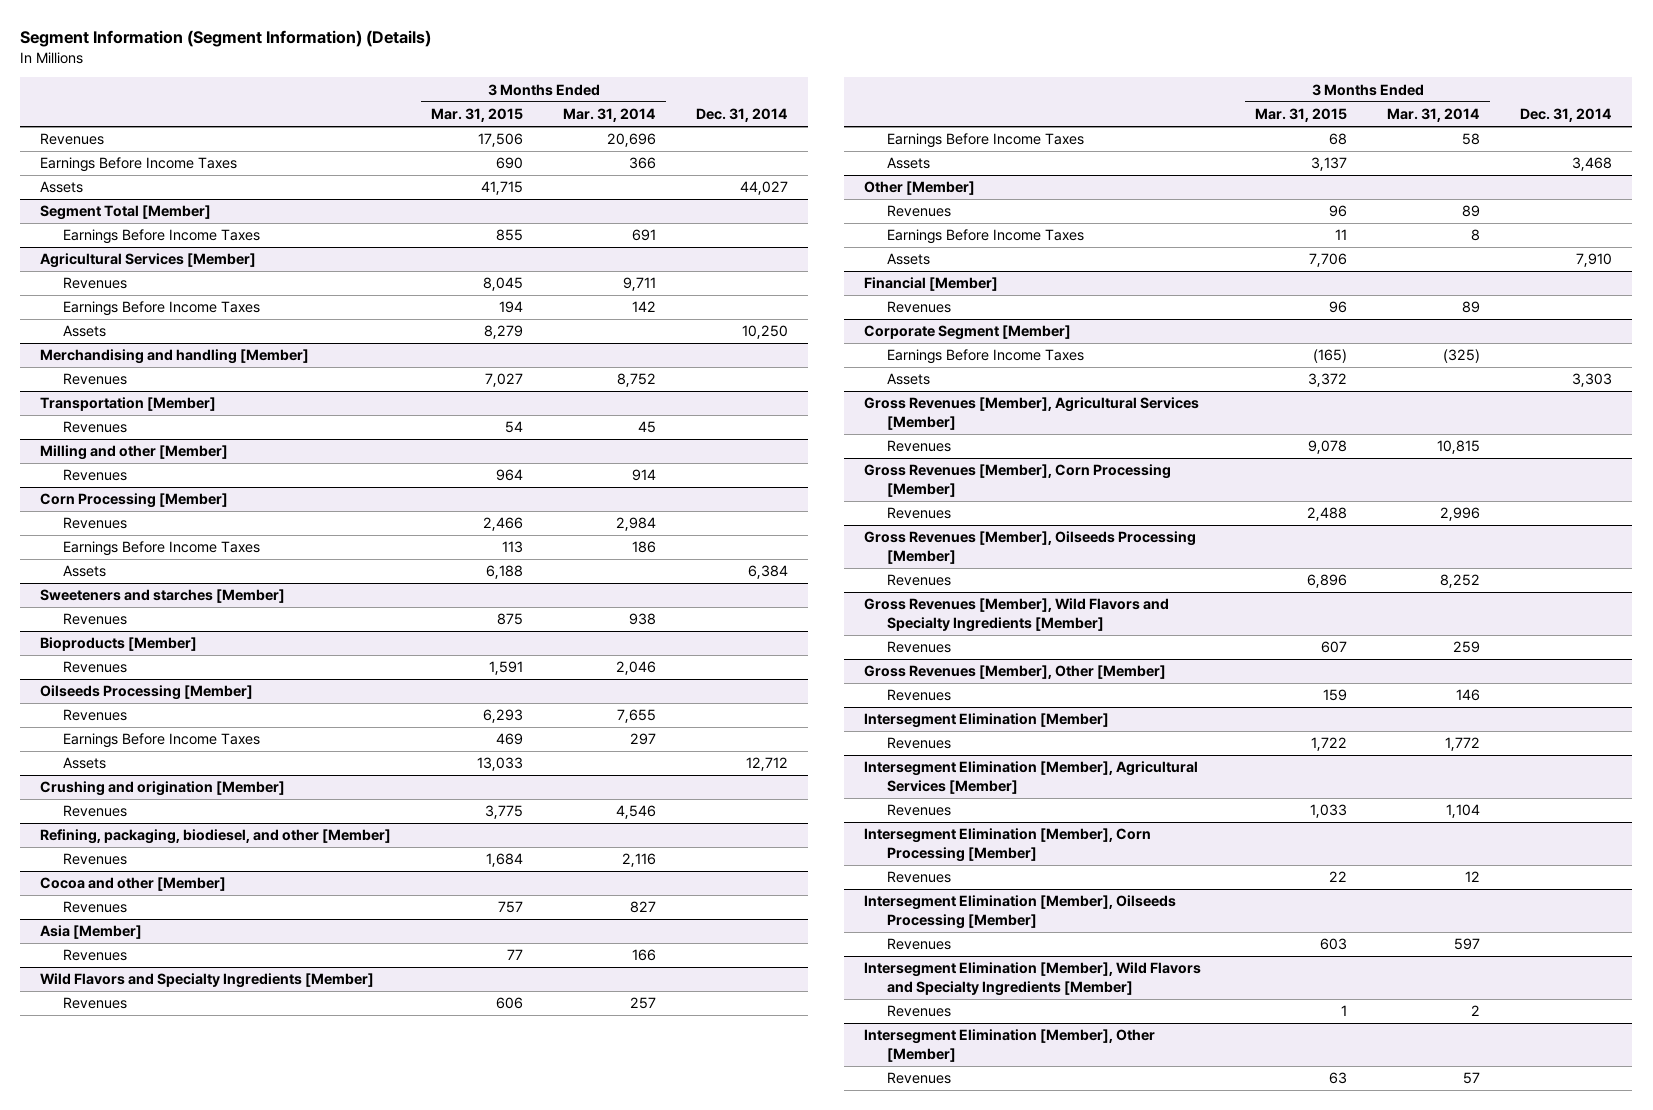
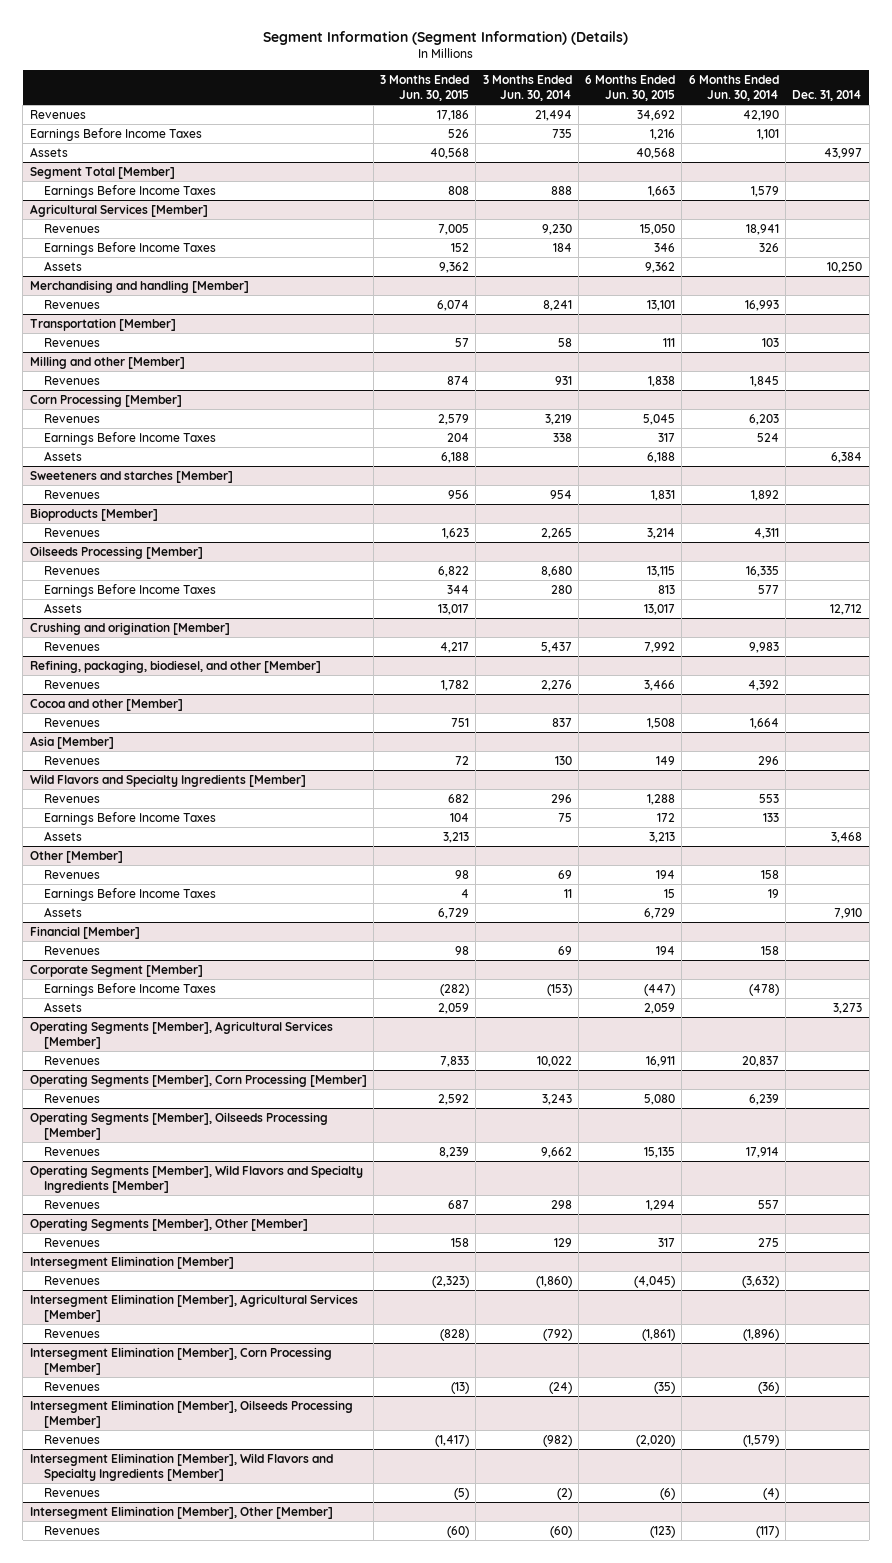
- | 3 Months Ended Mar. 31, 2015 | 3 Months Ended Mar. 31, 2014 | Dec. 31, 2014
+ | 3 Months Ended Jun. 30, 2015 | 3 Months Ended Jun. 30, 2014 | 6 Months Ended Jun. 30, 2015 | 6 Months Ended Jun. 30, 2014 | Dec. 31, 2014
- Assets | 41,715 | | 44,027
+ Assets | 40,568 | | 40,568 | | 43,997
@ Corporate Segment [Member]
- Assets | 3,372 | | 3,303
- Gross Revenues [Member], Agricultural Services [Member]
- Revenues | 9,078 | 10,815 |
- Gross Revenues [Member], Corn Processing [Member]
- Revenues | 2,488 | 2,996 |
- Gross Revenues [Member], Oilseeds Processing [Member]
- Revenues | 6,896 | 8,252 |
- Gross Revenues [Member], Wild Flavors and Specialty Ingredients [Member]
@ Corporate Segment [Member]
+ Assets | 2,059 | | 2,059 | | 3,273
+ Operating Segments [Member], Agricultural Services [Member]
+ Revenues | 7,833 | 10,022 | 16,911 | 20,837 |
+ Operating Segments [Member], Corn Processing [Member]
+ Revenues | 2,592 | 3,243 | 5,080 | 6,239 |
+ Operating Segments [Member], Oilseeds Processing [Member]
+ Revenues | 8,239 | 9,662 | 15,135 | 17,914 |
+ Operating Segments [Member], Wild Flavors and Specialty Ingredients [Member]
- Gross Revenues [Member], Other [Member]
- Revenues | 159 | 146 |
+ Operating Segments [Member], Other [Member]
+ Revenues | 158 | 129 | 317 | 275 |

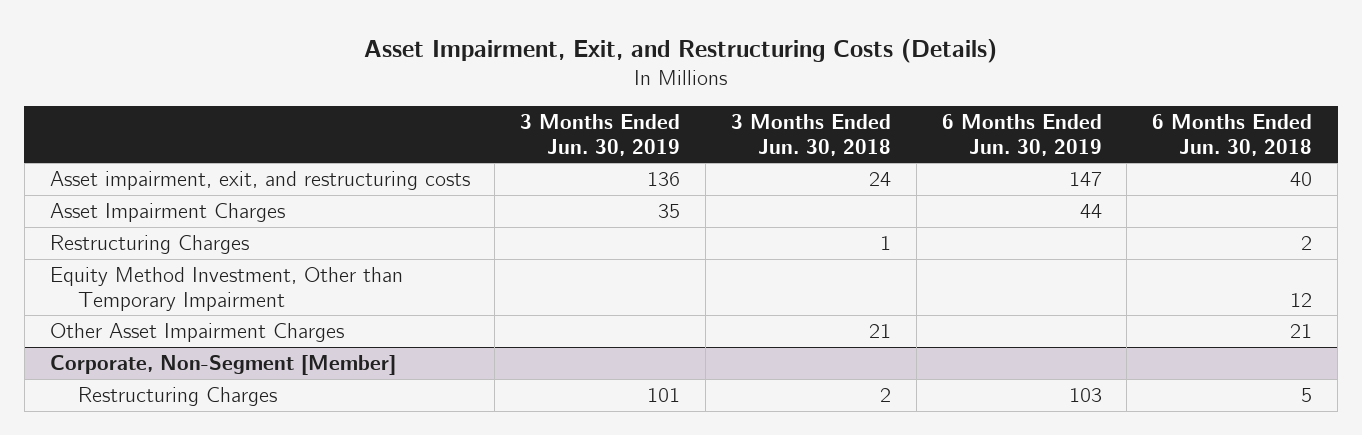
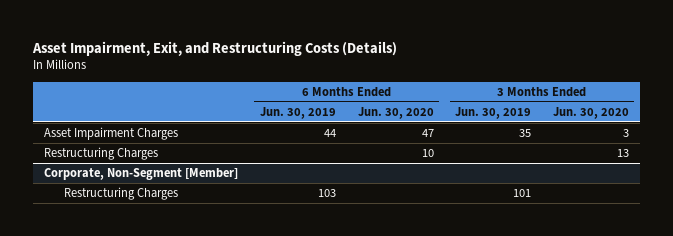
- | 3 Months Ended Jun. 30, 2019 | 3 Months Ended Jun. 30, 2018 | 6 Months Ended Jun. 30, 2019 | 6 Months Ended Jun. 30, 2018
+ | 6 Months Ended Jun. 30, 2019 | 6 Months Ended Jun. 30, 2020 | 3 Months Ended Jun. 30, 2019 | 3 Months Ended Jun. 30, 2020
- Asset impairment, exit, and restructuring costs | 136 | 24 | 147 | 40
- Equity Method Investment, Other than Temporary Impairment | | | | 12
- Other Asset Impairment Charges | | 21 | | 21

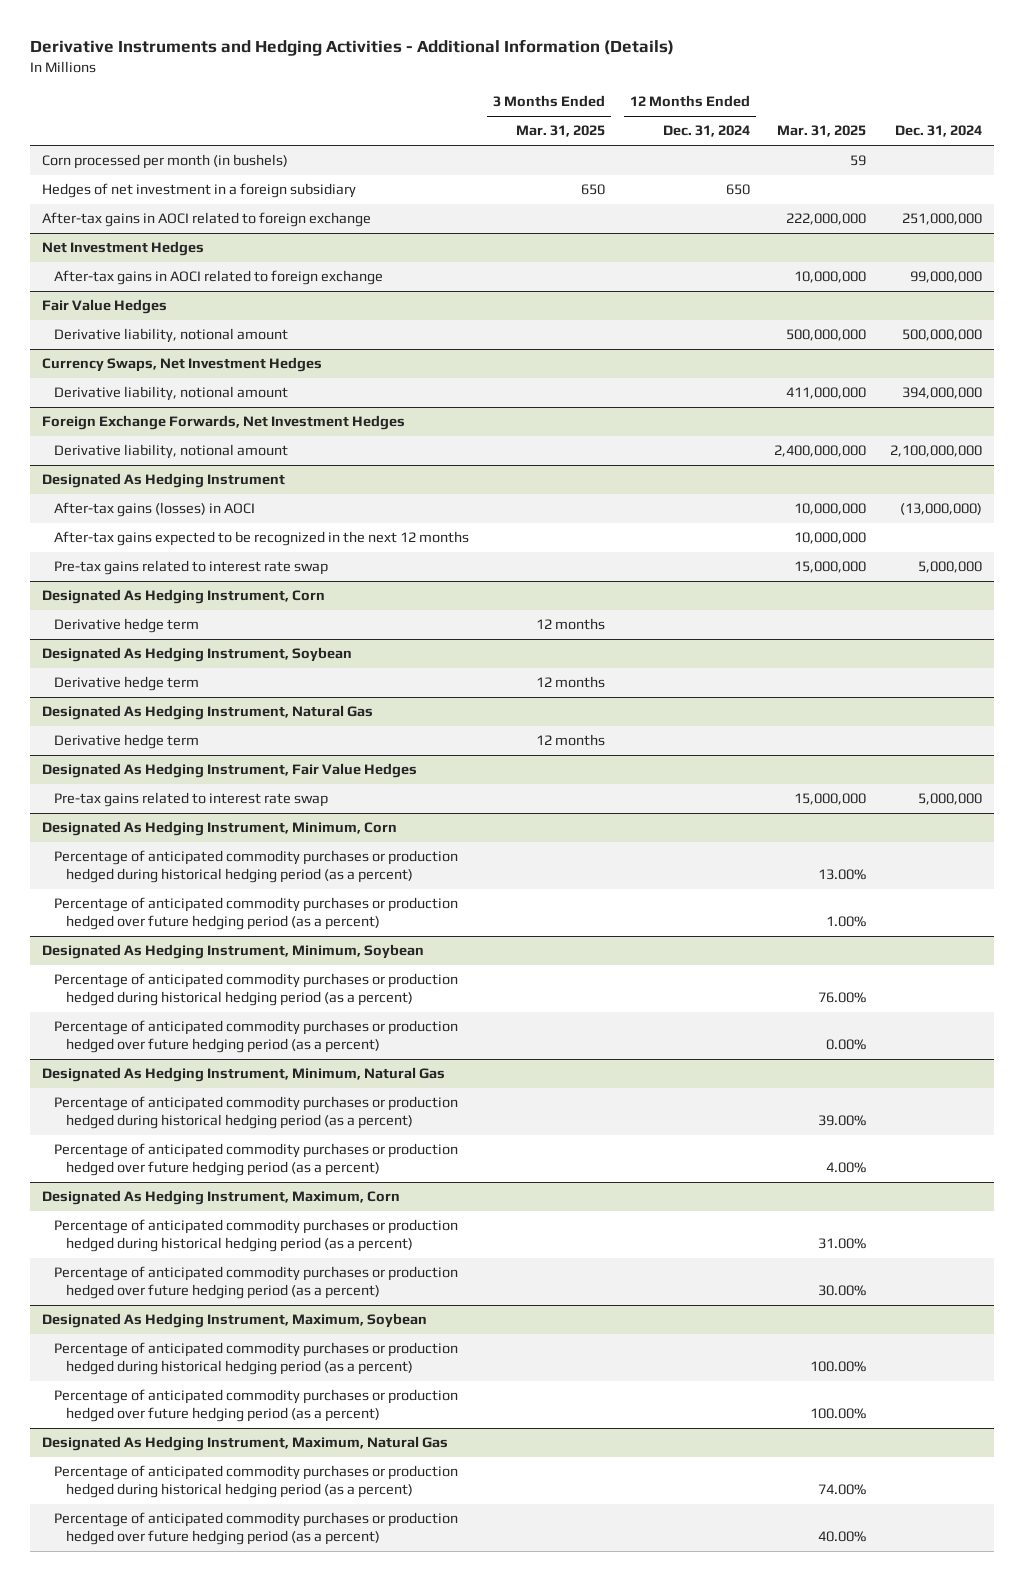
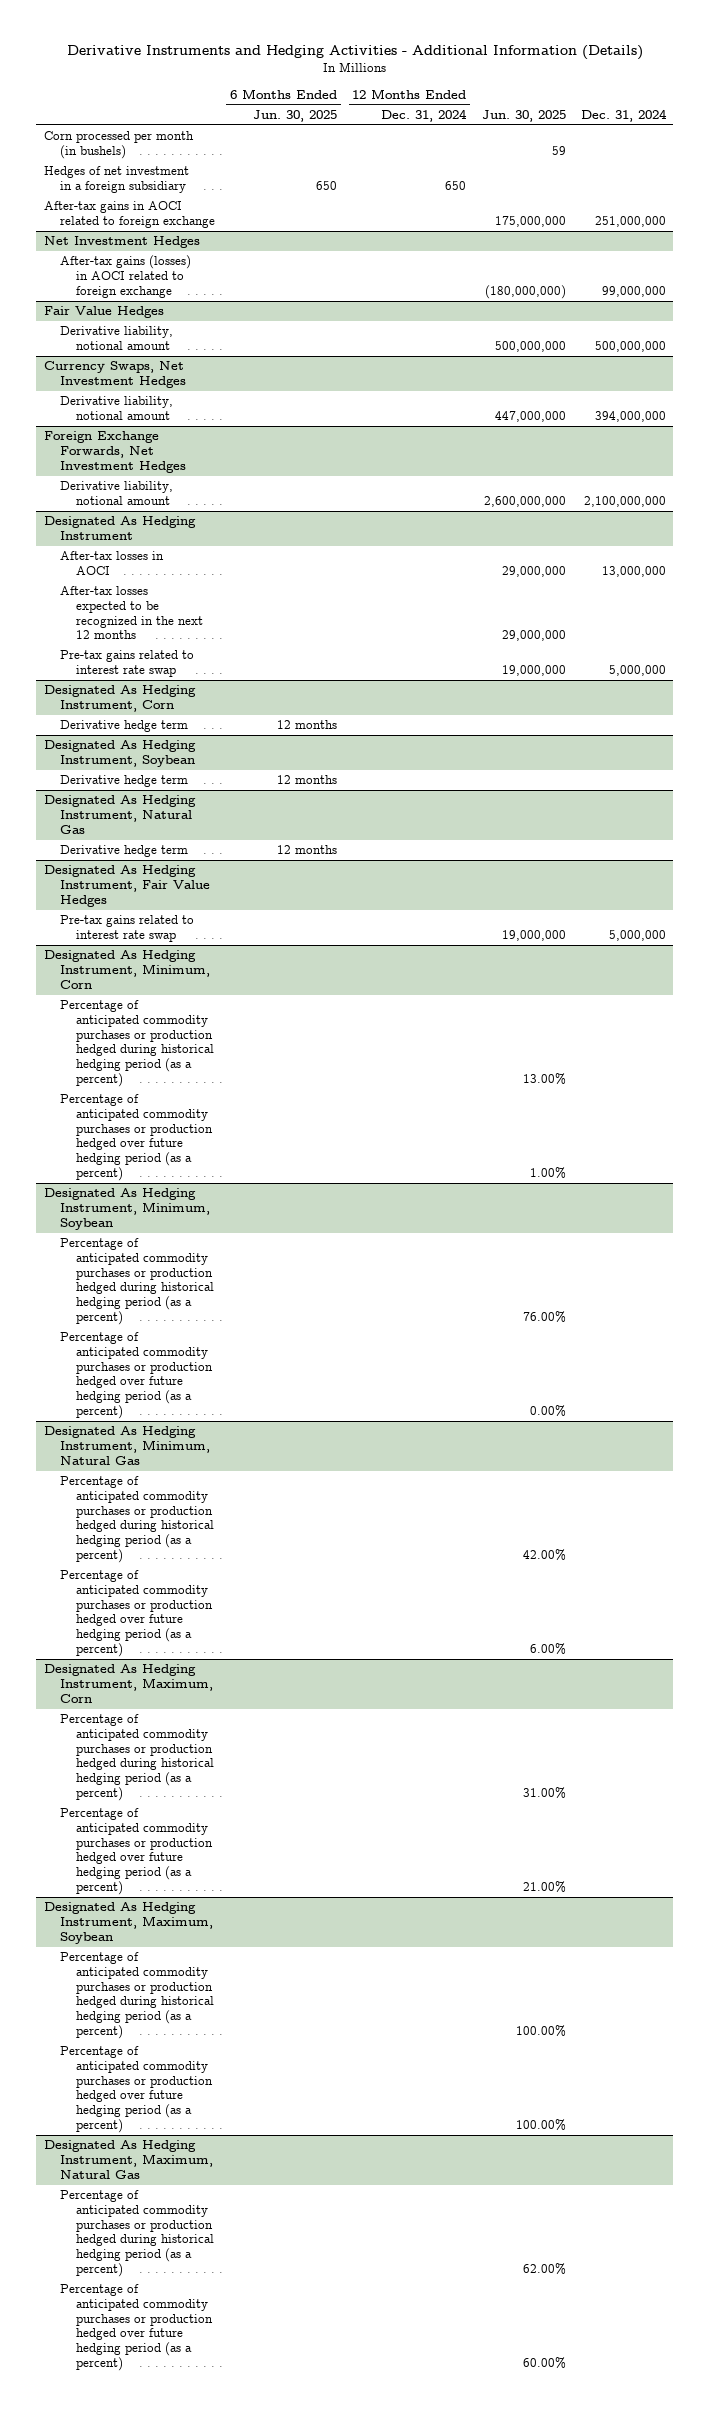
- | 3 Months Ended Mar. 31, 2025 | 12 Months Ended Dec. 31, 2024 | Mar. 31, 2025 | Dec. 31, 2024
+ | 6 Months Ended Jun. 30, 2025 | 12 Months Ended Dec. 31, 2024 | Jun. 30, 2025 | Dec. 31, 2024
@ Net Investment Hedges
- After-tax gains in AOCI related to foreign exchange | | | 10,000,000 | 99,000,000
+ After-tax gains (losses) in AOCI related to foreign exchange | | | (180,000,000) | 99,000,000
@ Designated As Hedging Instrument
- After-tax gains (losses) in AOCI | | | 10,000,000 | (13,000,000)
- After-tax gains expected to be recognized in the next 12 months | | | 10,000,000 |
+ After-tax losses in AOCI | | | 29,000,000 | 13,000,000
+ After-tax losses expected to be recognized in the next 12 months | | | 29,000,000 |

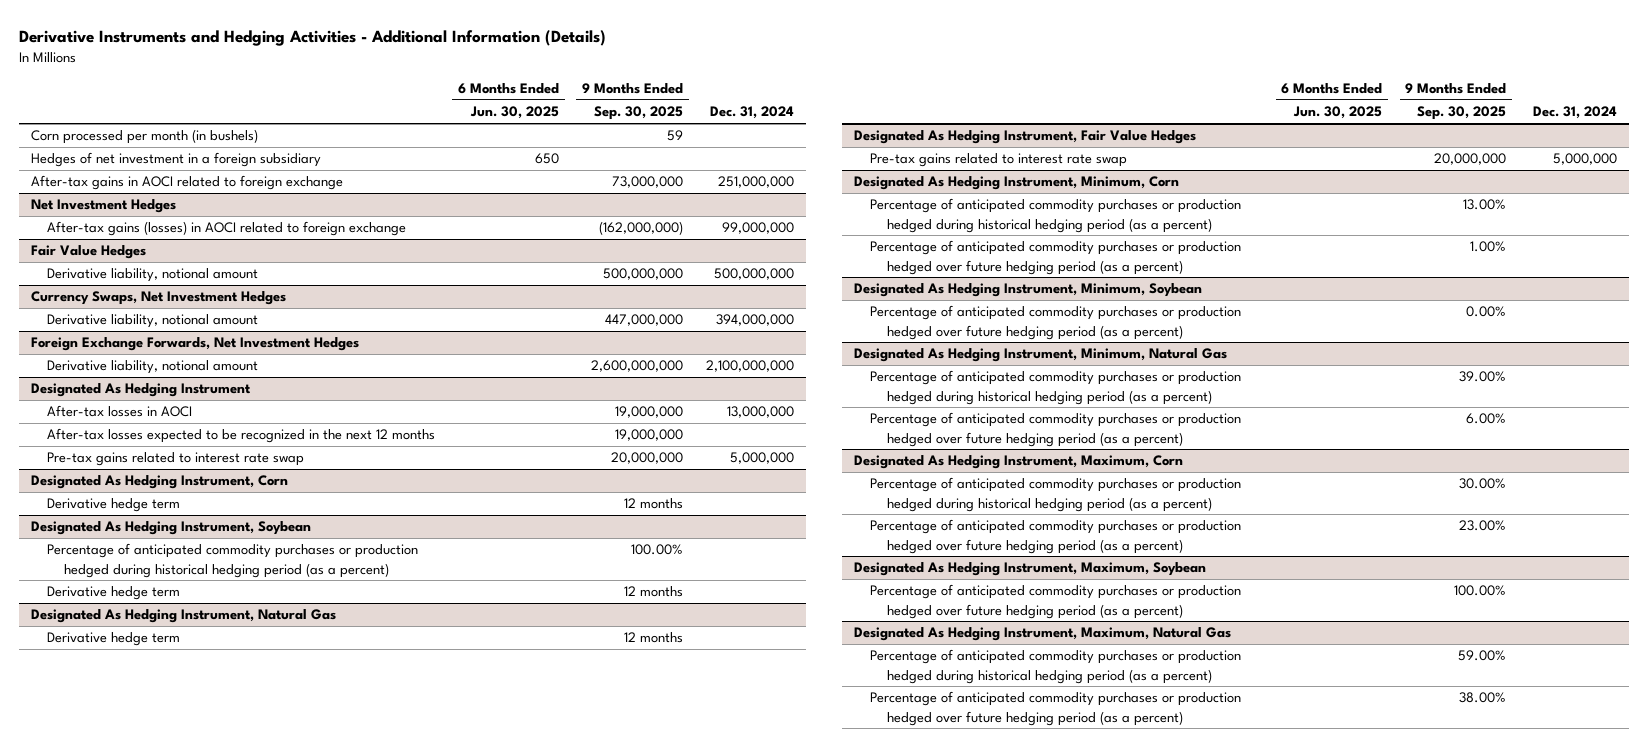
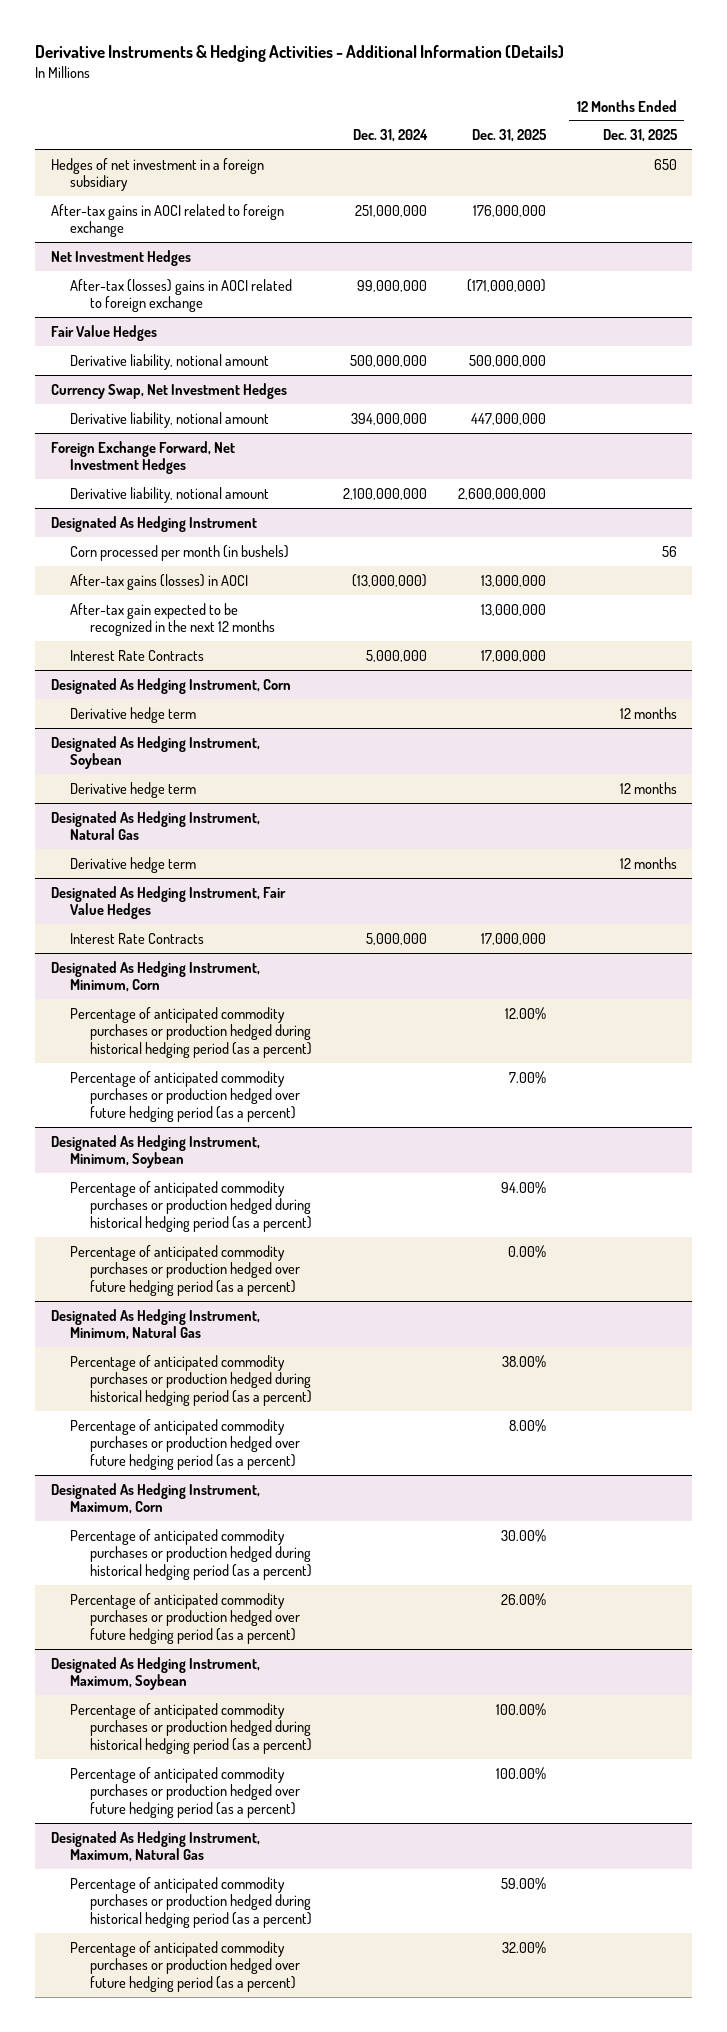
- Derivative Instruments and Hedging Activities - Additional Information (Details)
+ Derivative Instruments & Hedging Activities - Additional Information (Details)
- | 6 Months Ended Jun. 30, 2025 | 9 Months Ended Sep. 30, 2025 | Dec. 31, 2024
+ | Dec. 31, 2024 | Dec. 31, 2025 | 12 Months Ended Dec. 31, 2025
- Corn processed per month (in bushels) | | 59 |
@ Net Investment Hedges
- After-tax gains (losses) in AOCI related to foreign exchange | | (162,000,000) | 99,000,000
+ After-tax (losses) gains in AOCI related to foreign exchange | 99,000,000 | (171,000,000) |
- Currency Swaps, Net Investment Hedges
+ Currency Swap, Net Investment Hedges
- Foreign Exchange Forwards, Net Investment Hedges
+ Foreign Exchange Forward, Net Investment Hedges
@ Designated As Hedging Instrument
- After-tax losses in AOCI | | 19,000,000 | 13,000,000
- After-tax losses expected to be recognized in the next 12 months | | 19,000,000 |
- Pre-tax gains related to interest rate swap | | 20,000,000 | 5,000,000
+ Corn processed per month (in bushels) | | | 56
+ After-tax gains (losses) in AOCI | (13,000,000) | 13,000,000 |
+ After-tax gain expected to be recognized in the next 12 months | | 13,000,000 |
+ Interest Rate Contracts | 5,000,000 | 17,000,000 |
@ Designated As Hedging Instrument, Soybean
- Percentage of anticipated commodity purchases or production hedged during historical hedging period (as a percent) | | 100.00% |
@ Designated As Hedging Instrument, Fair Value Hedges
- Pre-tax gains related to interest rate swap | | 20,000,000 | 5,000,000
+ Interest Rate Contracts | 5,000,000 | 17,000,000 |
@ Designated As Hedging Instrument, Minimum, Soybean
+ Percentage of anticipated commodity purchases or production hedged during historical hedging period (as a percent) | | 94.00% |
@ Designated As Hedging Instrument, Maximum, Soybean
+ Percentage of anticipated commodity purchases or production hedged during historical hedging period (as a percent) | | 100.00% |

